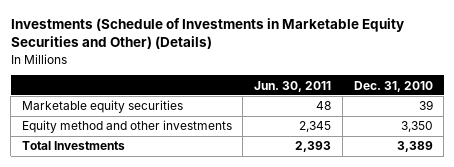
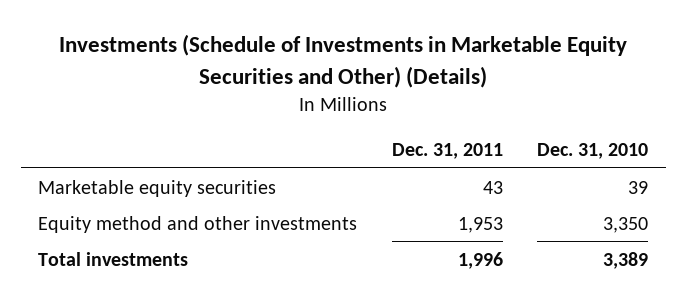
- | Jun. 30, 2011 | Dec. 31, 2010
+ | Dec. 31, 2011 | Dec. 31, 2010
- Total Investments | 2,393 | 3,389
+ Total investments | 1,996 | 3,389

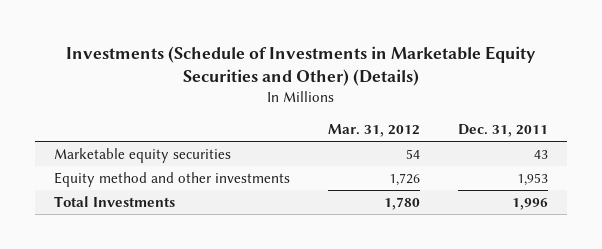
- | Dec. 31, 2011 | Dec. 31, 2010
+ | Mar. 31, 2012 | Dec. 31, 2011
- Total investments | 1,996 | 3,389
+ Total Investments | 1,780 | 1,996

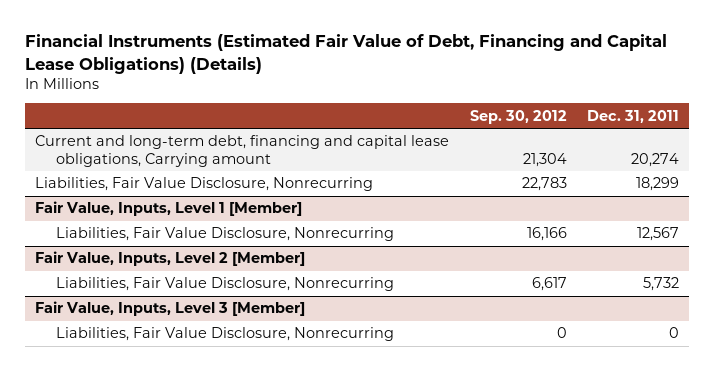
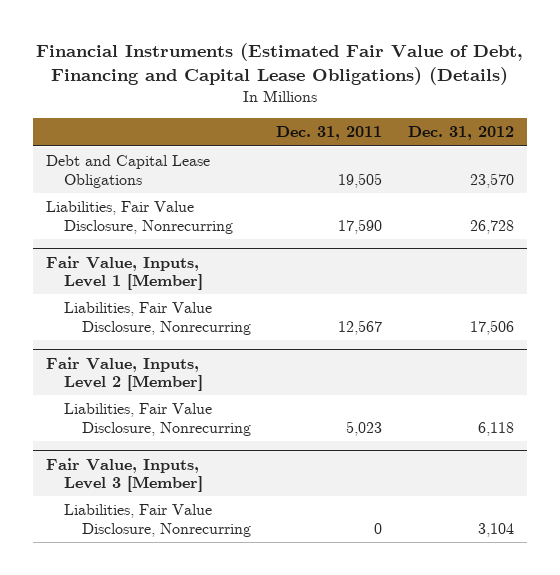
- | Sep. 30, 2012 | Dec. 31, 2011
+ | Dec. 31, 2011 | Dec. 31, 2012
- Current and long-term debt, financing and capital lease obligations, Carrying amount | 21,304 | 20,274
- Liabilities, Fair Value Disclosure, Nonrecurring | 22,783 | 18,299
+ Debt and Capital Lease Obligations | 19,505 | 23,570
+ Liabilities, Fair Value Disclosure, Nonrecurring | 17,590 | 26,728
@ Fair Value, Inputs, Level 2 [Member]
- Liabilities, Fair Value Disclosure, Nonrecurring | 6,617 | 5,732
+ Liabilities, Fair Value Disclosure, Nonrecurring | 5,023 | 6,118

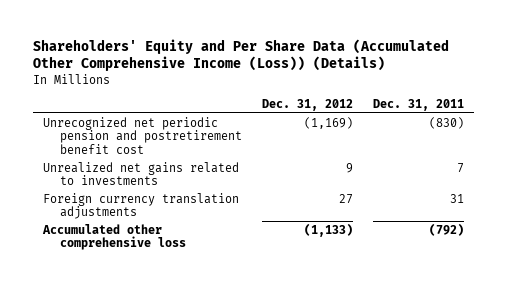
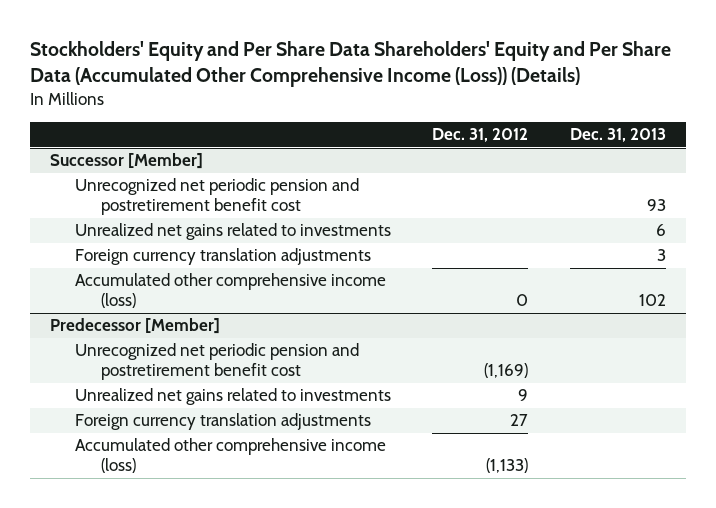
- Shareholders' Equity and Per Share Data (Accumulated Other Comprehensive Income (Loss)) (Details)
+ Stockholders' Equity and Per Share Data Shareholders' Equity and Per Share Data (Accumulated Other Comprehensive Income (Loss)) (Details)
- | Dec. 31, 2012 | Dec. 31, 2011
+ | Dec. 31, 2012 | Dec. 31, 2013
+ Successor [Member]
+ Unrecognized net periodic pension and postretirement benefit cost | | 93
+ Unrealized net gains related to investments | | 6
+ Foreign currency translation adjustments | | 3
+ Accumulated other comprehensive income (loss) | 0 | 102
+ Predecessor [Member]
- Accumulated other comprehensive loss | (1,133) | (792)
+ Accumulated other comprehensive income (loss) | (1,133) |

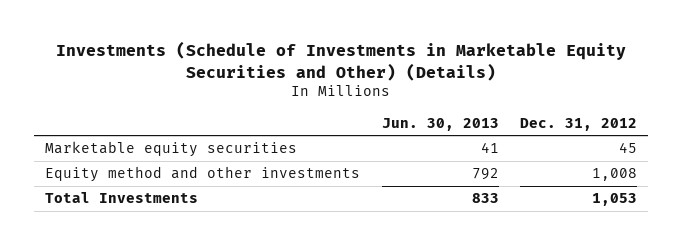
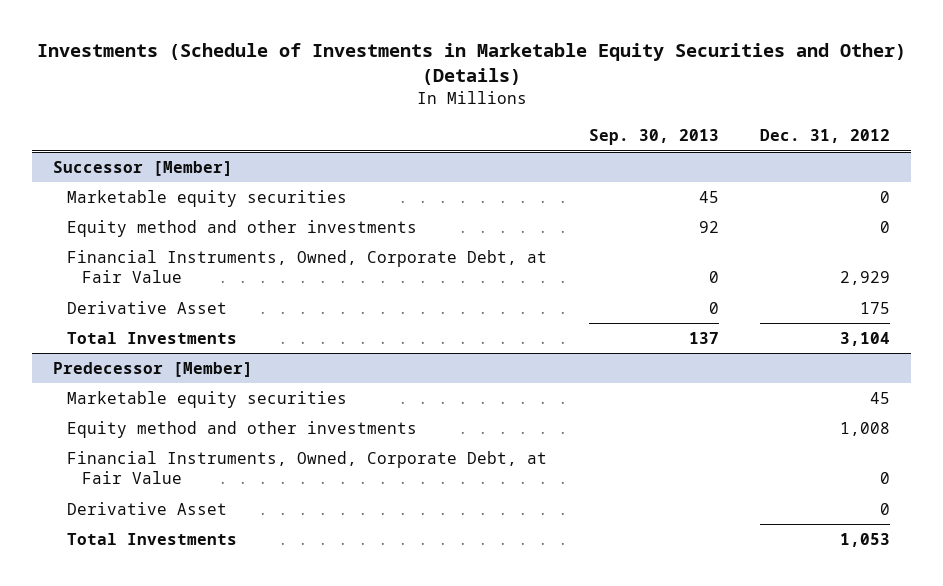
- | Jun. 30, 2013 | Dec. 31, 2012
+ | Sep. 30, 2013 | Dec. 31, 2012
+ Successor [Member]
+ Marketable equity securities | 45 | 0
+ Equity method and other investments | 92 | 0
+ Financial Instruments, Owned, Corporate Debt, at Fair Value | 0 | 2,929
+ Derivative Asset | 0 | 175
+ Total Investments | 137 | 3,104
+ Predecessor [Member]
+ Financial Instruments, Owned, Corporate Debt, at Fair Value | | 0
+ Derivative Asset | | 0

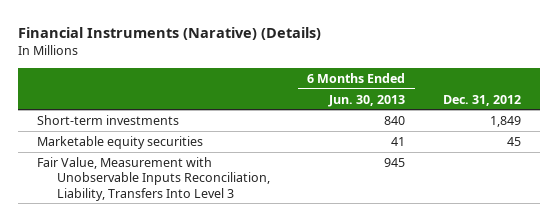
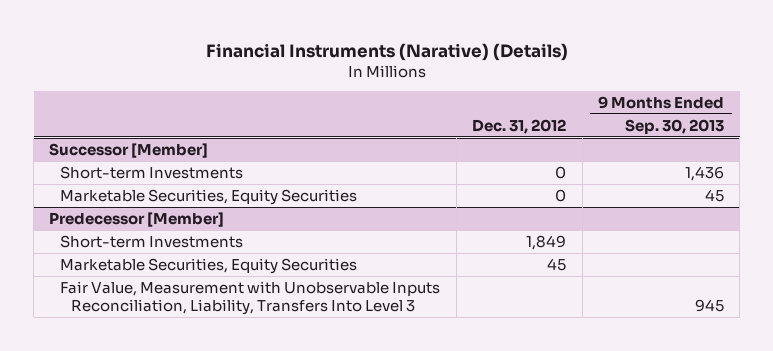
- | 6 Months Ended Jun. 30, 2013 | Dec. 31, 2012
+ | Dec. 31, 2012 | 9 Months Ended Sep. 30, 2013
- Short-term investments | 840 | 1,849
- Marketable equity securities | 41 | 45
+ Successor [Member]
+ Short-term Investments | 0 | 1,436
+ Marketable Securities, Equity Securities | 0 | 45
+ Predecessor [Member]
+ Short-term Investments | 1,849 |
+ Marketable Securities, Equity Securities | 45 |

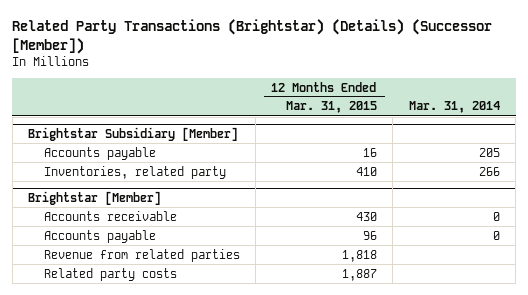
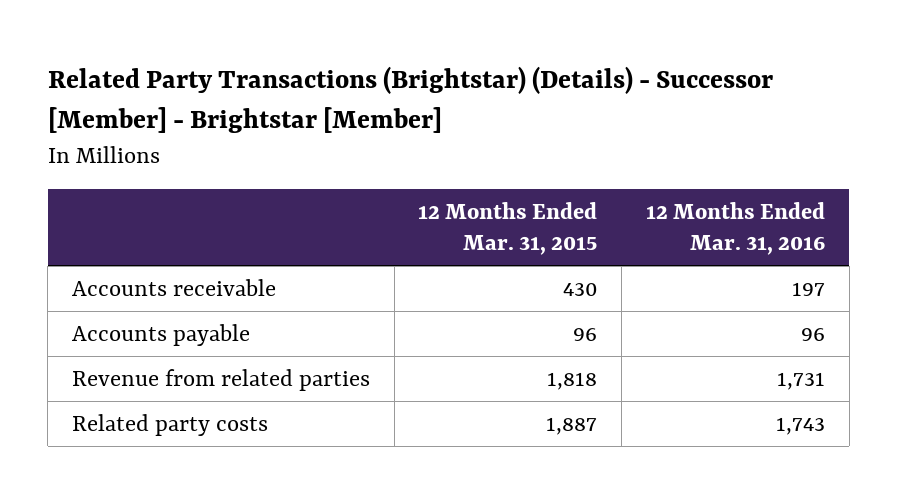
- Related Party Transactions (Brightstar) (Details) (Successor [Member])
+ Related Party Transactions (Brightstar) (Details) - Successor [Member] - Brightstar [Member]
- | 12 Months Ended Mar. 31, 2015 | Mar. 31, 2014
+ | 12 Months Ended Mar. 31, 2015 | 12 Months Ended Mar. 31, 2016
- Brightstar Subsidiary [Member]
- Accounts payable | 16 | 205
- Inventories, related party | 410 | 266
- Brightstar [Member]

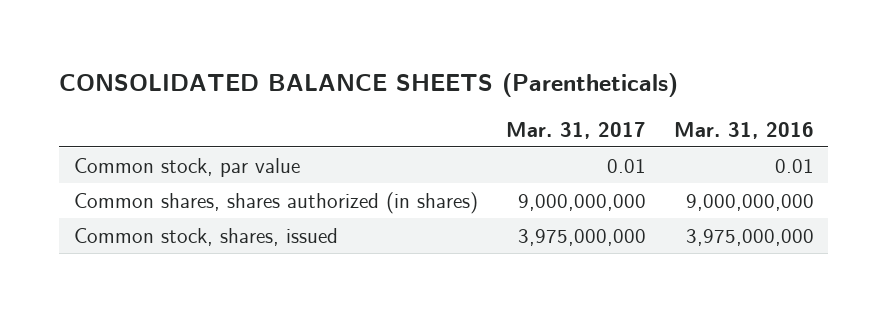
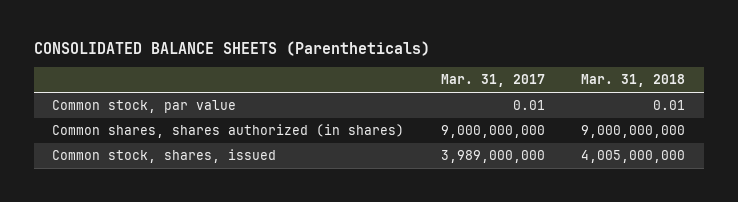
- | Mar. 31, 2017 | Mar. 31, 2016
+ | Mar. 31, 2017 | Mar. 31, 2018
- Common stock, shares, issued | 3,975,000,000 | 3,975,000,000
+ Common stock, shares, issued | 3,989,000,000 | 4,005,000,000

